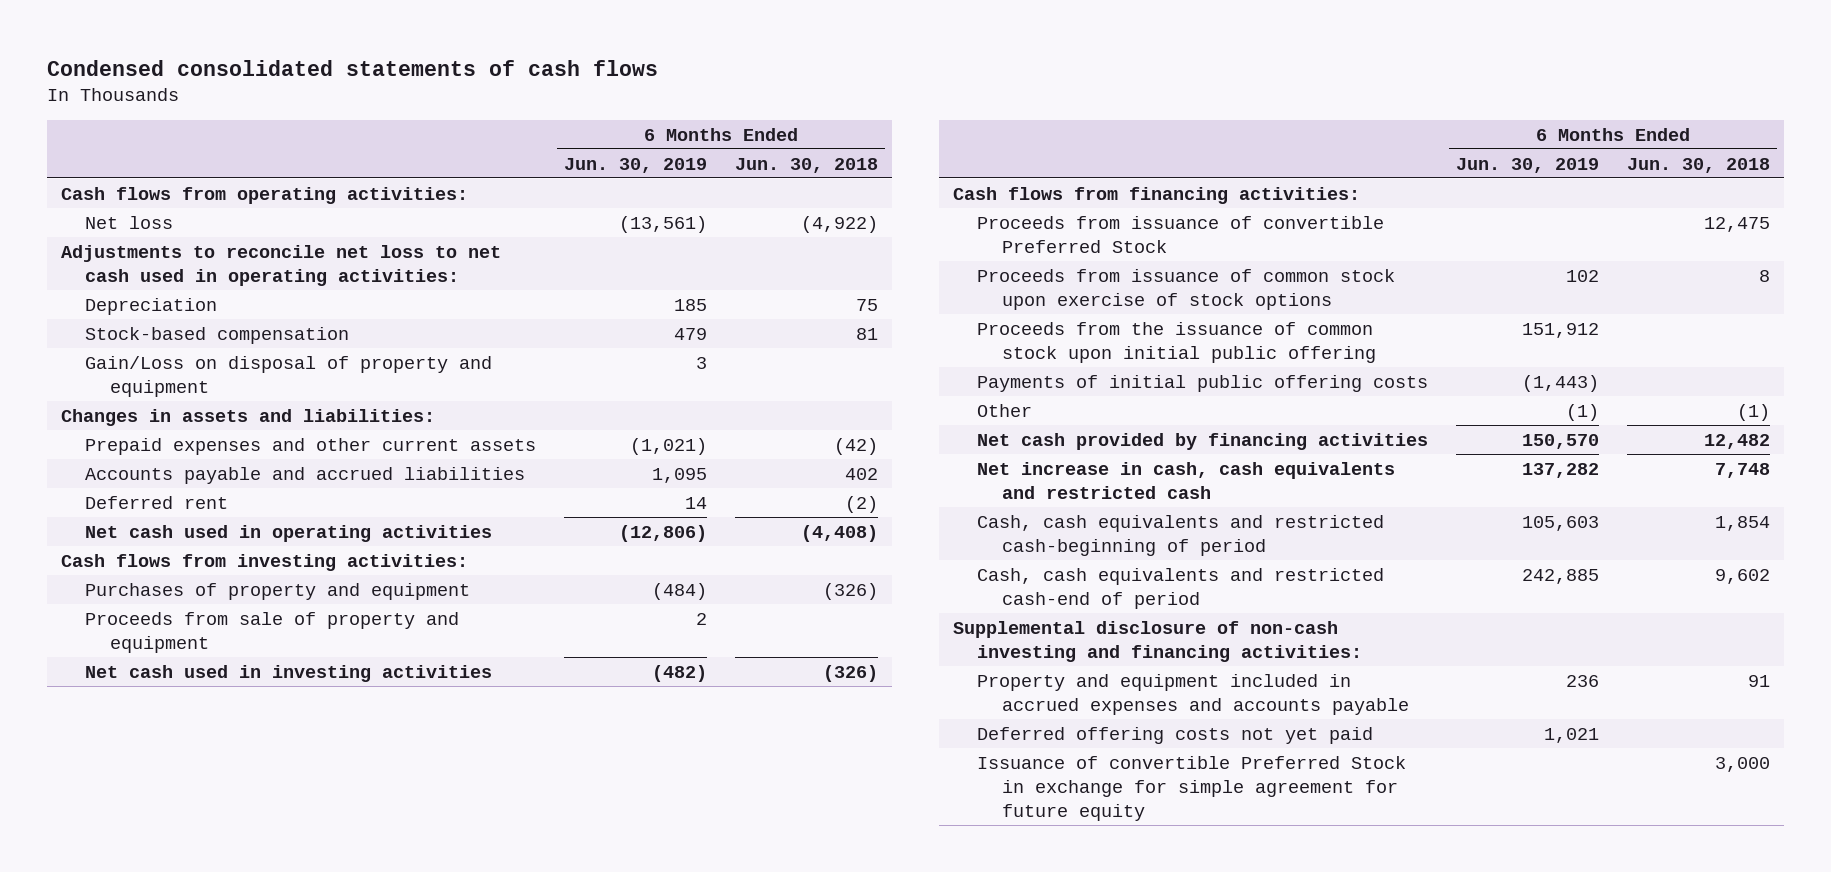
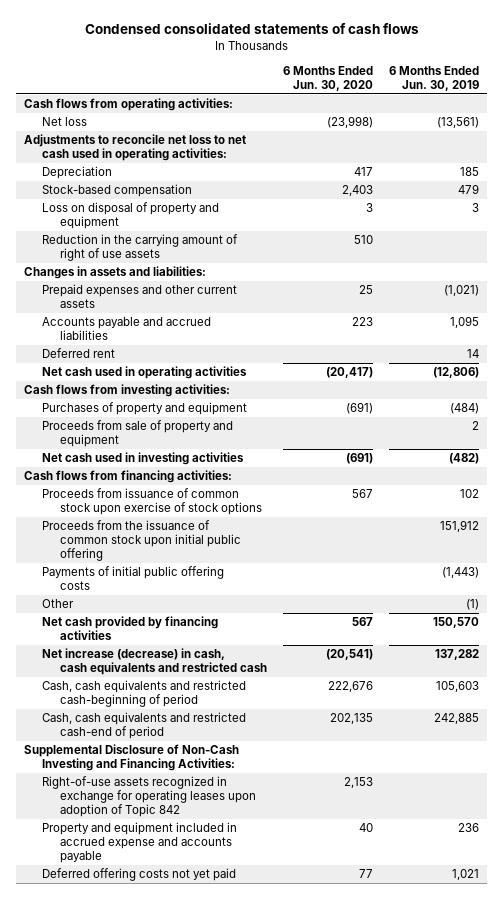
- | 6 Months Ended Jun. 30, 2019 | 6 Months Ended Jun. 30, 2018
+ | 6 Months Ended Jun. 30, 2020 | 6 Months Ended Jun. 30, 2019
- Gain/Loss on disposal of property and equipment | 3 |
+ Loss on disposal of property and equipment | 3 | 3
+ Reduction in the carrying amount of right of use assets | 510 |
- Proceeds from issuance of convertible Preferred Stock | | 12,475
- Net increase in cash, cash equivalents and restricted cash | 137,282 | 7,748
+ Net increase (decrease) in cash, cash equivalents and restricted cash | (20,541) | 137,282
- Supplemental disclosure of non-cash investing and financing activities:
- Property and equipment included in accrued expenses and accounts payable | 236 | 91
+ Supplemental Disclosure of Non-Cash Investing and Financing Activities:
+ Right-of-use assets recognized in exchange for operating leases upon adoption of Topic 842 | 2,153 |
+ Property and equipment included in accrued expense and accounts payable | 40 | 236
- Issuance of convertible Preferred Stock in exchange for simple agreement for future equity | | 3,000

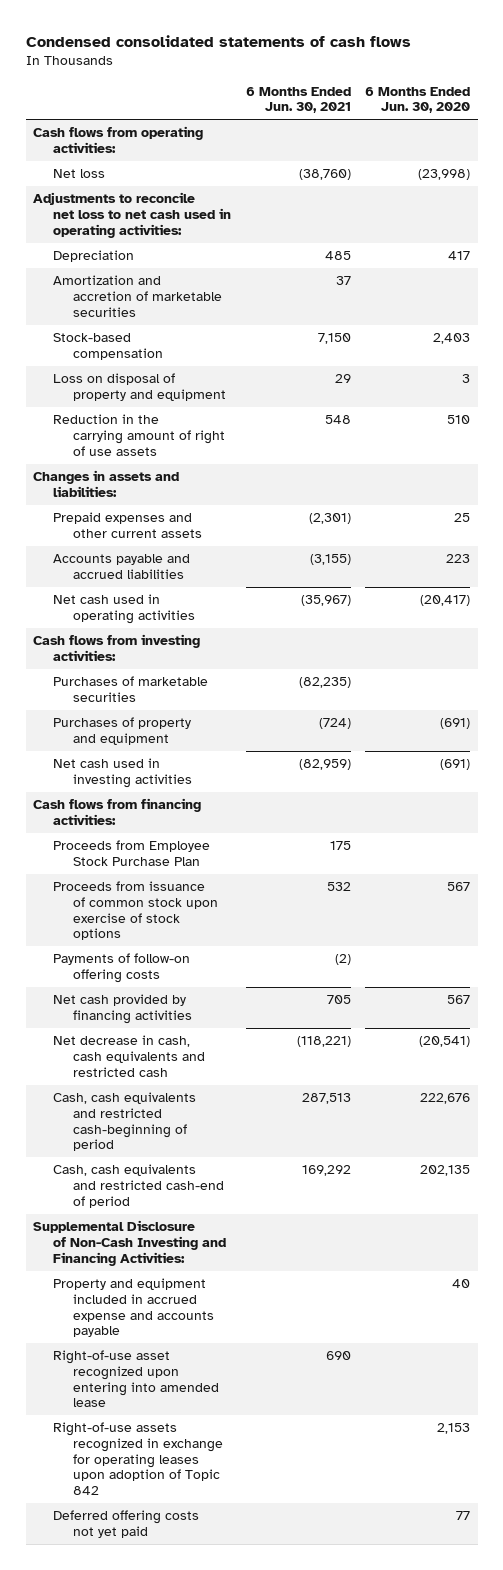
- | 6 Months Ended Jun. 30, 2020 | 6 Months Ended Jun. 30, 2019
+ | 6 Months Ended Jun. 30, 2021 | 6 Months Ended Jun. 30, 2020
+ Amortization and accretion of marketable securities | 37 |
- Deferred rent | | 14
+ Purchases of marketable securities | (82,235) |
- Proceeds from sale of property and equipment | | 2
+ Proceeds from Employee Stock Purchase Plan | 175 |
- Proceeds from the issuance of common stock upon initial public offering | | 151,912
- Payments of initial public offering costs | | (1,443)
- Other | | (1)
+ Payments of follow-on offering costs | (2) |
- Net increase (decrease) in cash, cash equivalents and restricted cash | (20,541) | 137,282
+ Net decrease in cash, cash equivalents and restricted cash | (118,221) | (20,541)
+ Right-of-use asset recognized upon entering into amended lease | 690 |
moved down: Right-of-use assets recognized in exchange for operating leases upon adoption of Topic 842 | | 2,153

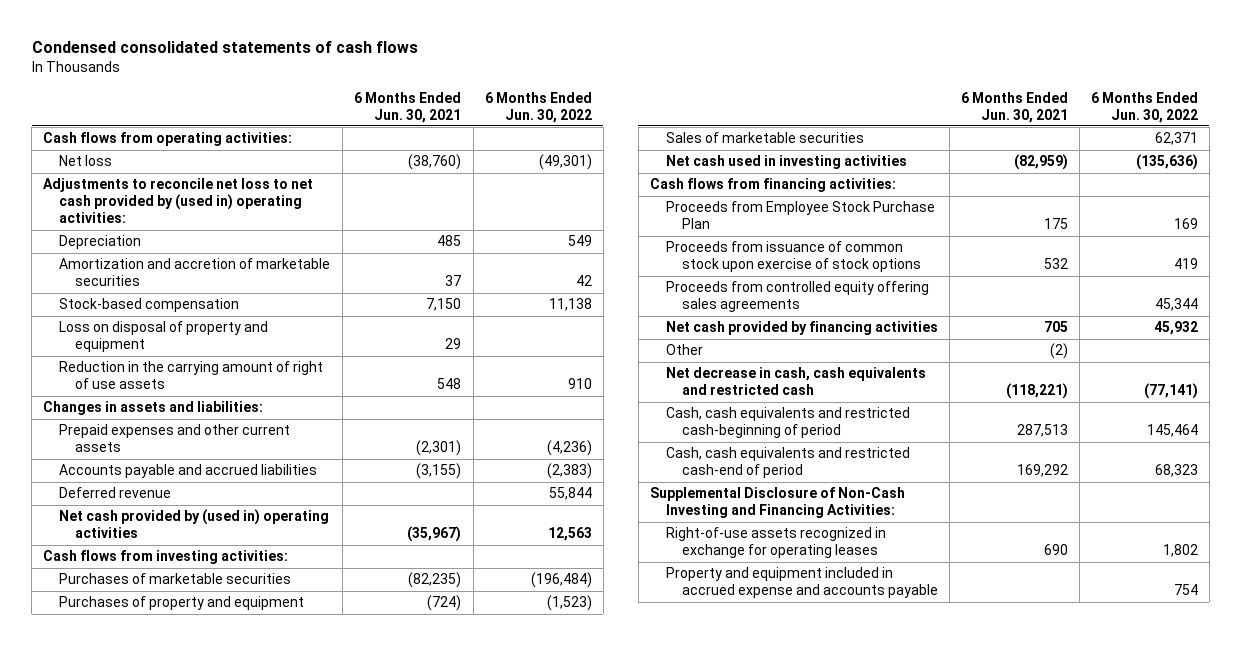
- | 6 Months Ended Jun. 30, 2021 | 6 Months Ended Jun. 30, 2020
+ | 6 Months Ended Jun. 30, 2021 | 6 Months Ended Jun. 30, 2022
- Adjustments to reconcile net loss to net cash used in operating activities:
+ Adjustments to reconcile net loss to net cash provided by (used in) operating activities:
- Net cash used in operating activities | (35,967) | (20,417)
+ Deferred revenue | | 55,844
+ Net cash provided by (used in) operating activities | (35,967) | 12,563
+ Sales of marketable securities | | 62,371
- Payments of follow-on offering costs | (2) |
+ Proceeds from controlled equity offering sales agreements | | 45,344
+ Other | (2) |
+ Right-of-use assets recognized in exchange for operating leases | 690 | 1,802
- Right-of-use asset recognized upon entering into amended lease | 690 |
- Right-of-use assets recognized in exchange for operating leases upon adoption of Topic 842 | | 2,153
- Deferred offering costs not yet paid | | 77

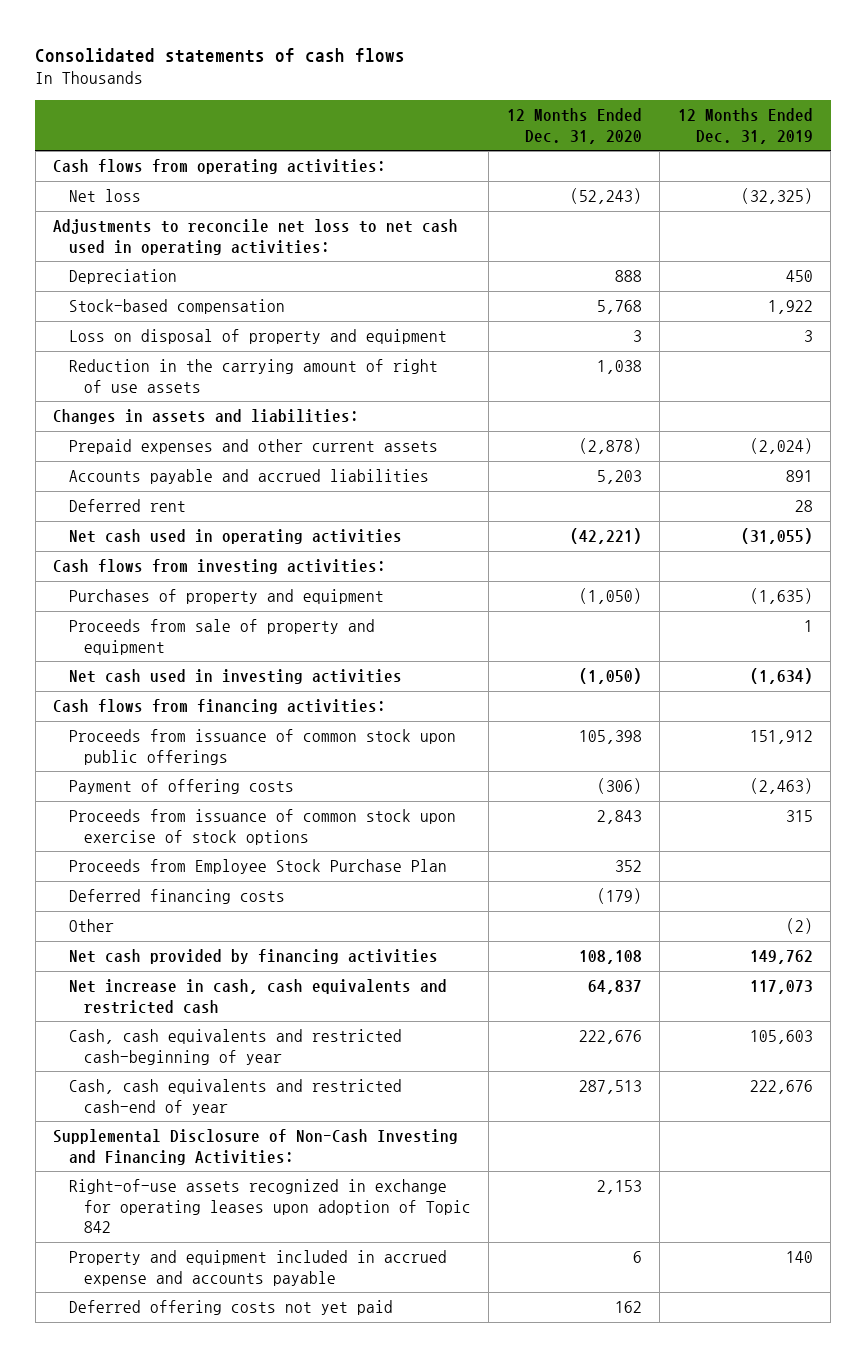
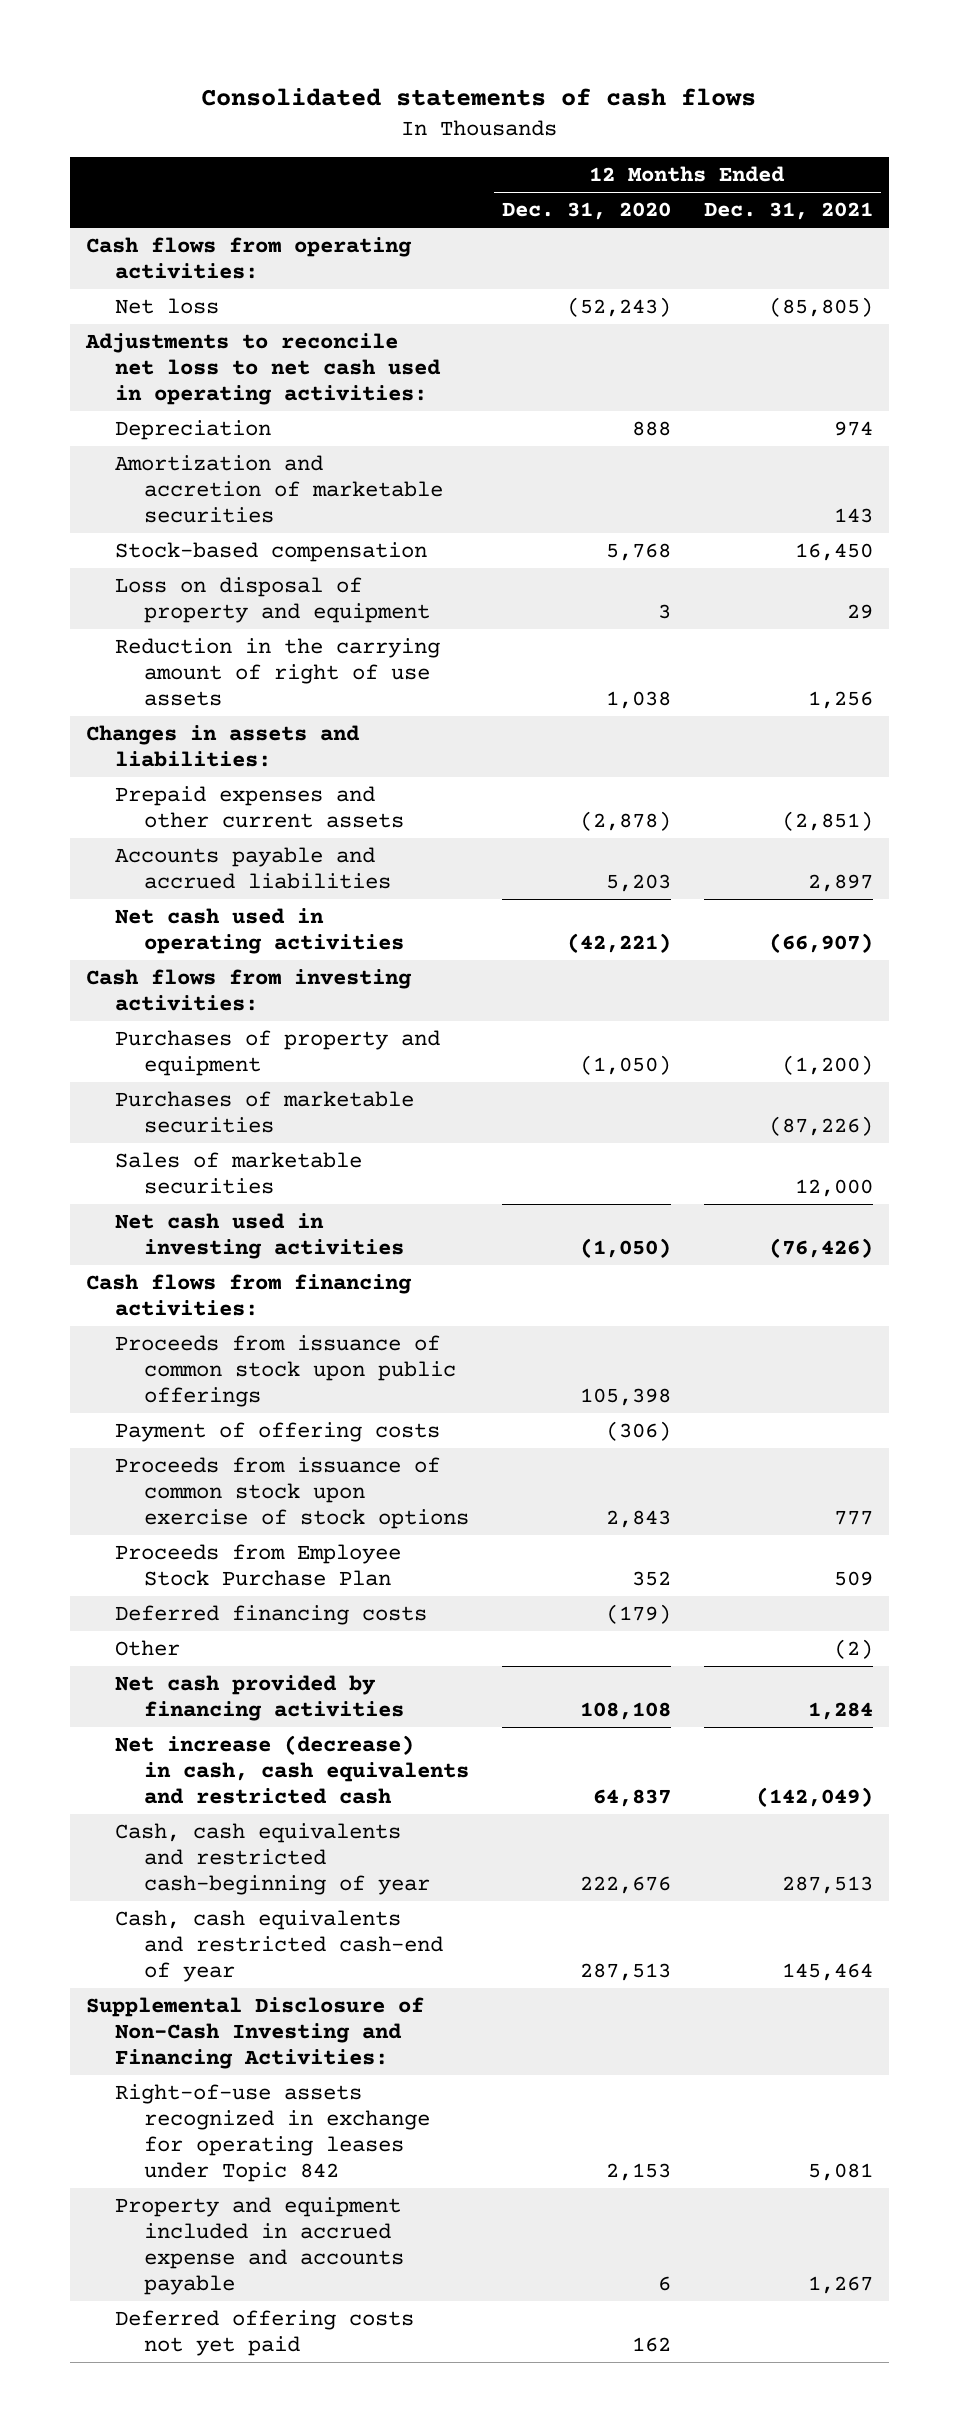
- | 12 Months Ended Dec. 31, 2020 | 12 Months Ended Dec. 31, 2019
+ | 12 Months Ended Dec. 31, 2020 | 12 Months Ended Dec. 31, 2021
+ Amortization and accretion of marketable securities | | 143
- Deferred rent | | 28
- Proceeds from sale of property and equipment | | 1
+ Purchases of marketable securities | | (87,226)
+ Sales of marketable securities | | 12,000
- Net increase in cash, cash equivalents and restricted cash | 64,837 | 117,073
+ Net increase (decrease) in cash, cash equivalents and restricted cash | 64,837 | (142,049)
- Right-of-use assets recognized in exchange for operating leases upon adoption of Topic 842 | 2,153 |
+ Right-of-use assets recognized in exchange for operating leases under Topic 842 | 2,153 | 5,081

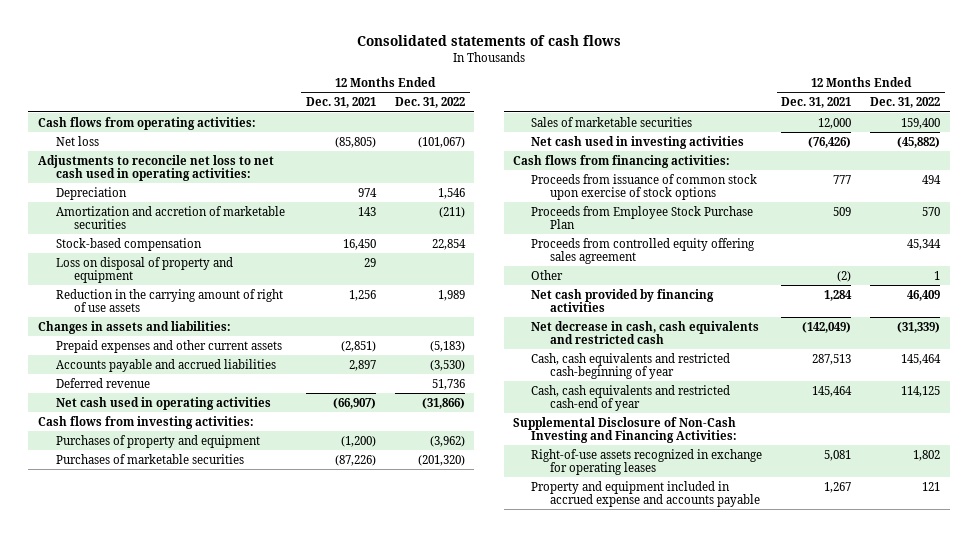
- | 12 Months Ended Dec. 31, 2020 | 12 Months Ended Dec. 31, 2021
+ | 12 Months Ended Dec. 31, 2021 | 12 Months Ended Dec. 31, 2022
+ Deferred revenue | | 51,736
- Proceeds from issuance of common stock upon public offerings | 105,398 |
- Payment of offering costs | (306) |
- Deferred financing costs | (179) |
+ Proceeds from controlled equity offering sales agreement | | 45,344
- Net increase (decrease) in cash, cash equivalents and restricted cash | 64,837 | (142,049)
+ Net decrease in cash, cash equivalents and restricted cash | (142,049) | (31,339)
- Right-of-use assets recognized in exchange for operating leases under Topic 842 | 2,153 | 5,081
+ Right-of-use assets recognized in exchange for operating leases | 5,081 | 1,802
- Deferred offering costs not yet paid | 162 |

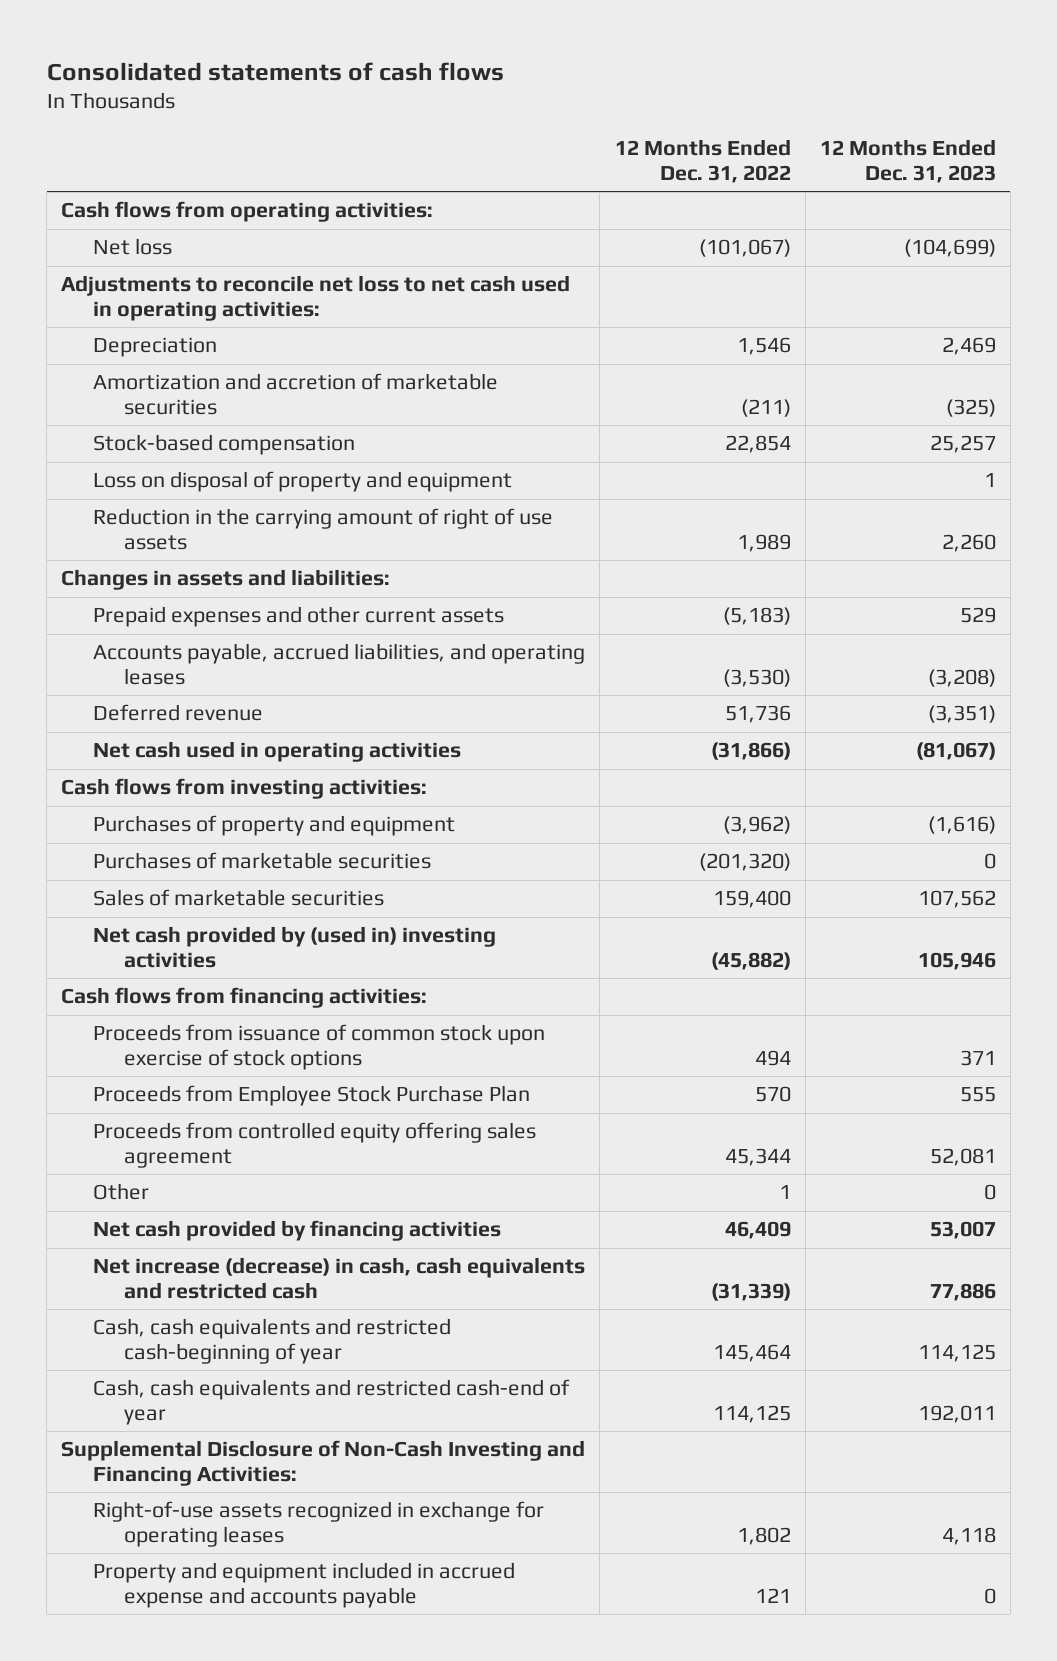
- | 12 Months Ended Dec. 31, 2021 | 12 Months Ended Dec. 31, 2022
+ | 12 Months Ended Dec. 31, 2022 | 12 Months Ended Dec. 31, 2023
- Accounts payable and accrued liabilities | 2,897 | (3,530)
+ Accounts payable, accrued liabilities, and operating leases | (3,530) | (3,208)
- Net cash used in investing activities | (76,426) | (45,882)
+ Net cash provided by (used in) investing activities | (45,882) | 105,946
- Net decrease in cash, cash equivalents and restricted cash | (142,049) | (31,339)
+ Net increase (decrease) in cash, cash equivalents and restricted cash | (31,339) | 77,886

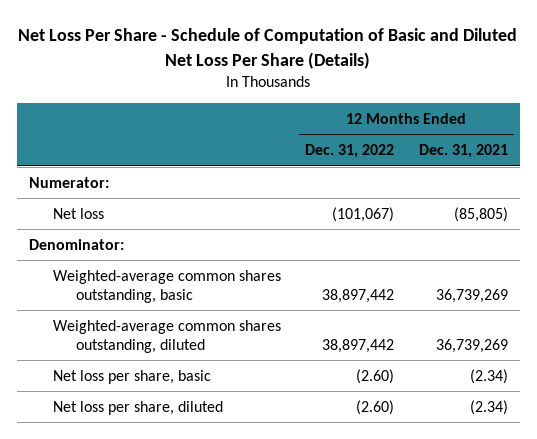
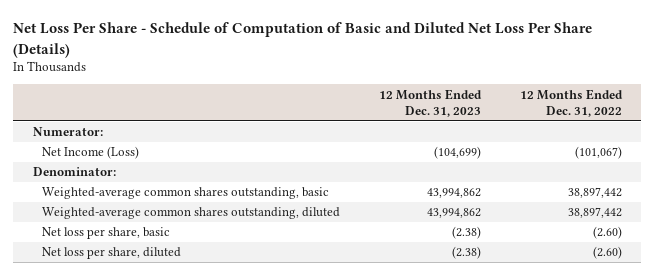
- | 12 Months Ended Dec. 31, 2022 | 12 Months Ended Dec. 31, 2021
+ | 12 Months Ended Dec. 31, 2023 | 12 Months Ended Dec. 31, 2022
- Net loss | (101,067) | (85,805)
+ Net Income (Loss) | (104,699) | (101,067)

